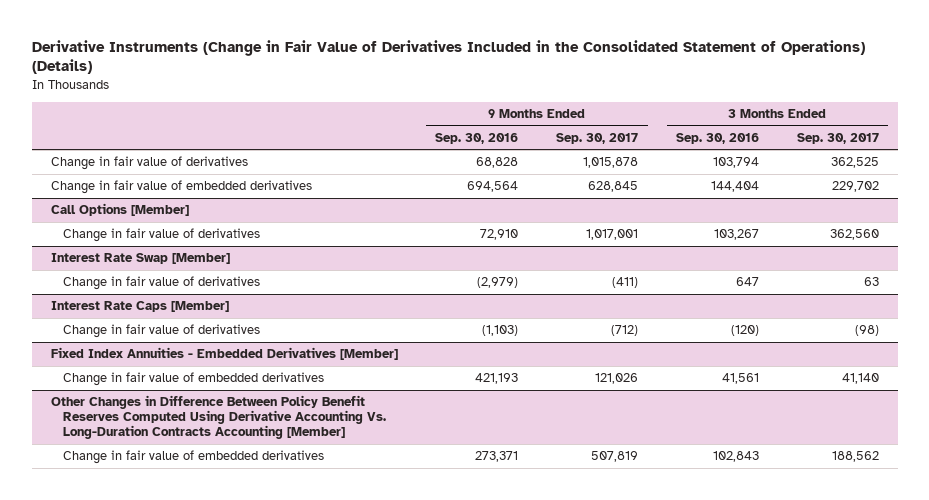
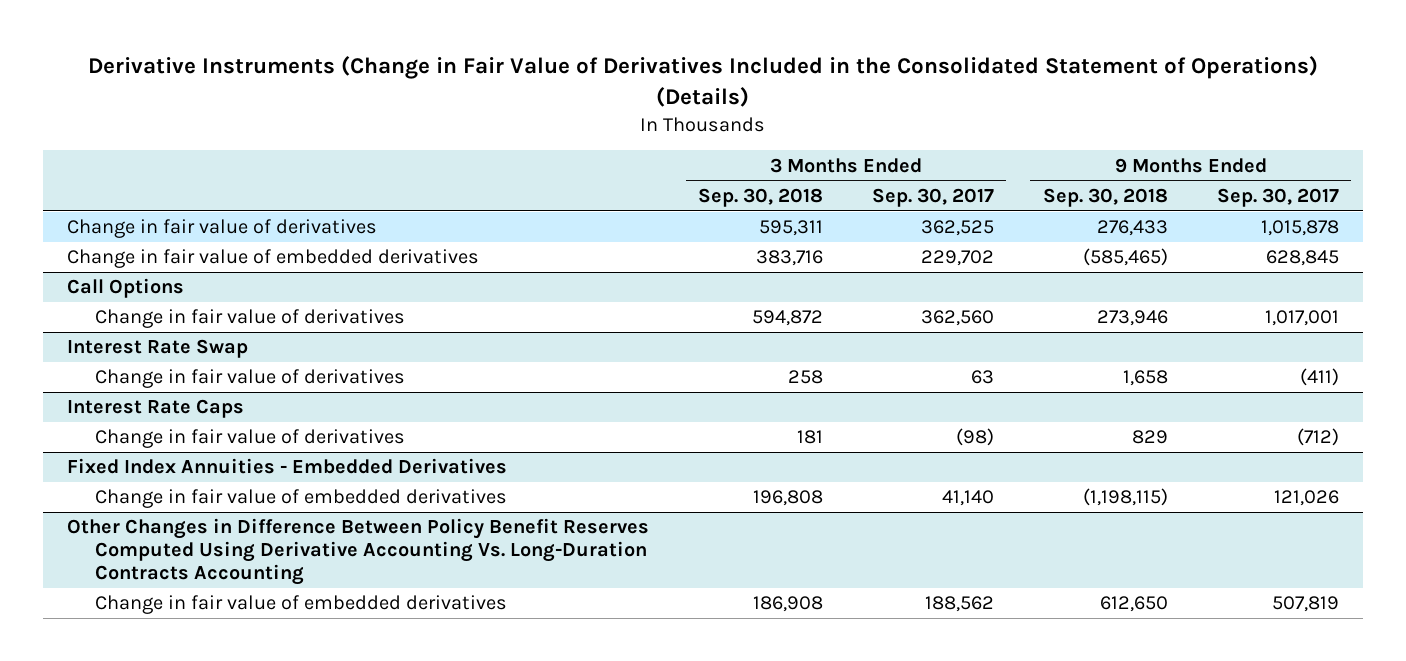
- | 9 Months Ended Sep. 30, 2016 | 9 Months Ended Sep. 30, 2017 | 3 Months Ended Sep. 30, 2016 | 3 Months Ended Sep. 30, 2017
+ | 3 Months Ended Sep. 30, 2018 | 3 Months Ended Sep. 30, 2017 | 9 Months Ended Sep. 30, 2018 | 9 Months Ended Sep. 30, 2017
- Call Options [Member]
+ Call Options
- Interest Rate Swap [Member]
+ Interest Rate Swap
- Interest Rate Caps [Member]
+ Interest Rate Caps
- Fixed Index Annuities - Embedded Derivatives [Member]
+ Fixed Index Annuities - Embedded Derivatives
- Other Changes in Difference Between Policy Benefit Reserves Computed Using Derivative Accounting Vs. Long-Duration Contracts Accounting [Member]
+ Other Changes in Difference Between Policy Benefit Reserves Computed Using Derivative Accounting Vs. Long-Duration Contracts Accounting

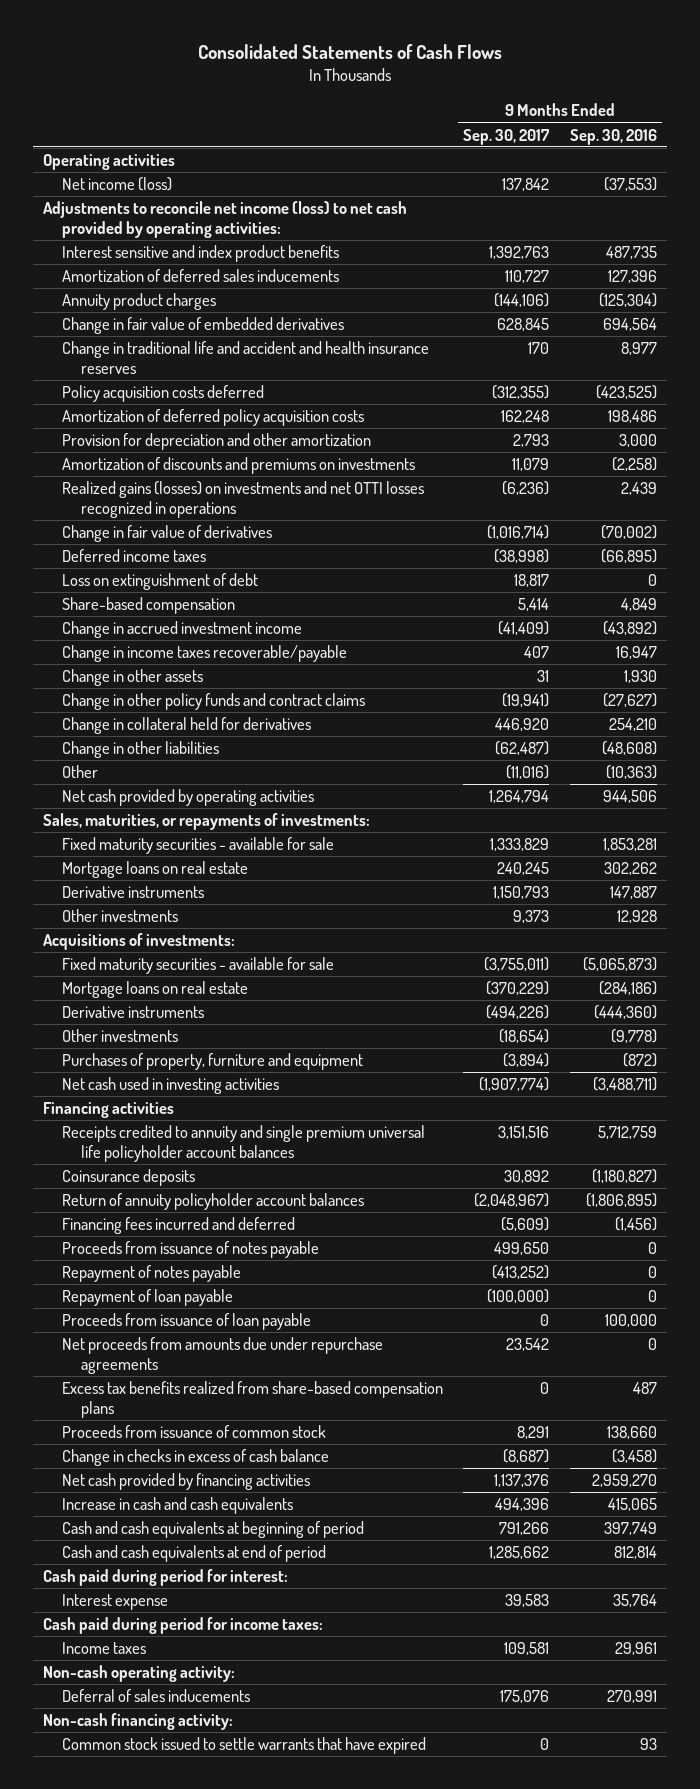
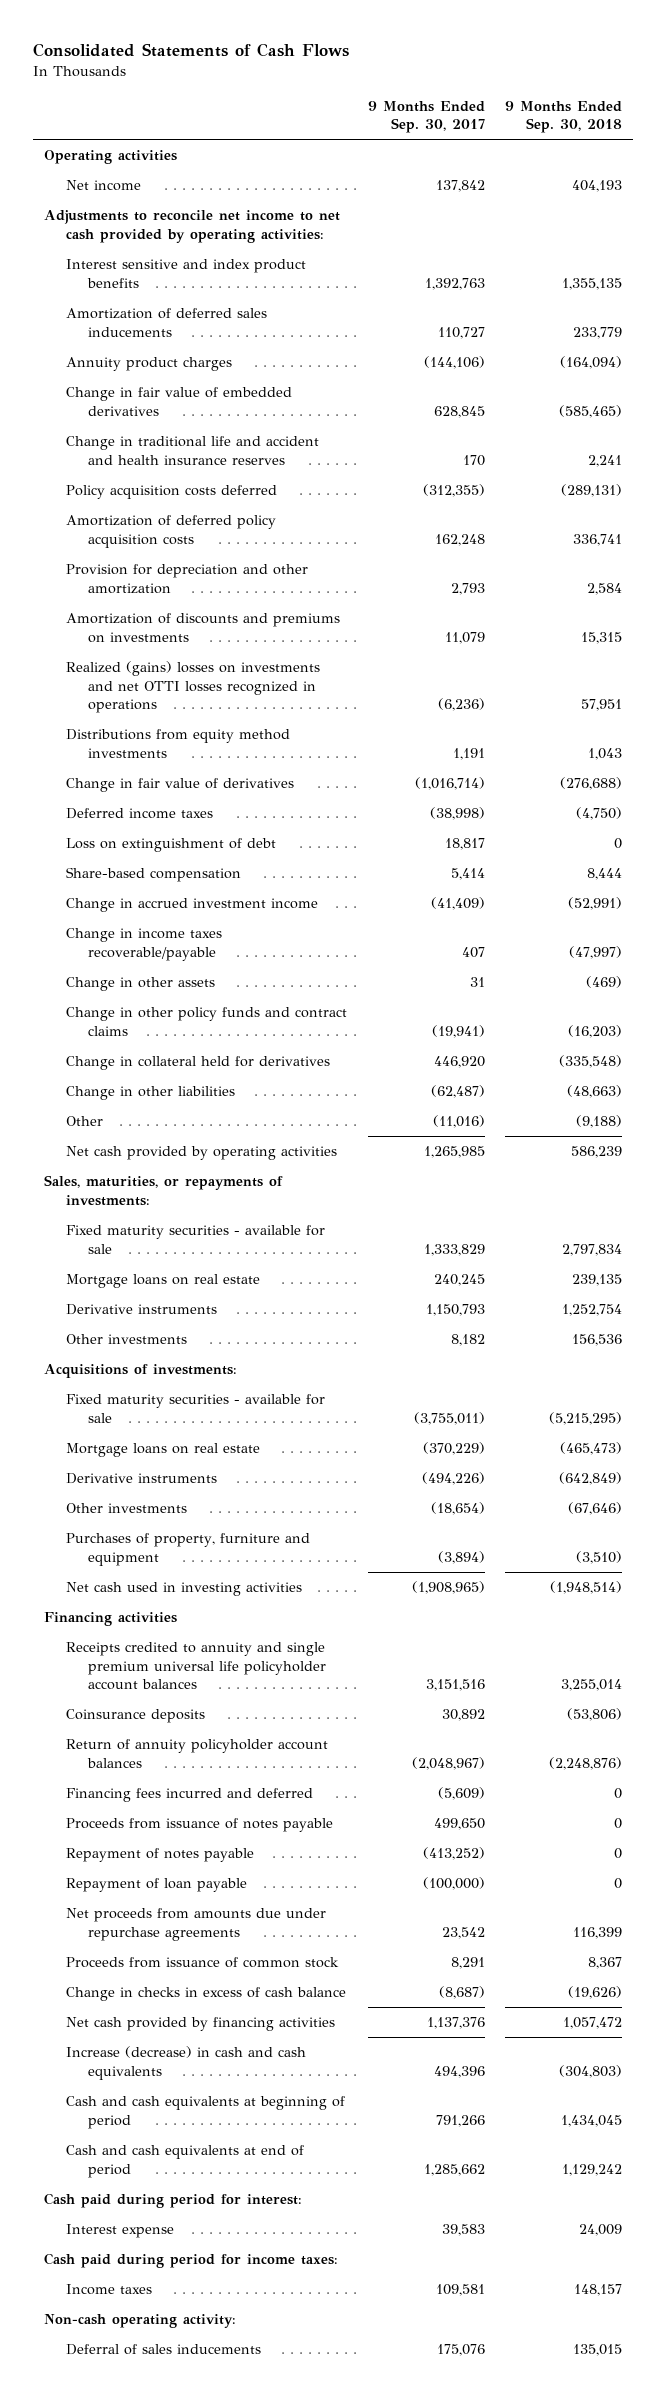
- | 9 Months Ended Sep. 30, 2017 | 9 Months Ended Sep. 30, 2016
+ | 9 Months Ended Sep. 30, 2017 | 9 Months Ended Sep. 30, 2018
- Net income (loss) | 137,842 | (37,553)
- Adjustments to reconcile net income (loss) to net cash provided by operating activities:
+ Net income | 137,842 | 404,193
+ Adjustments to reconcile net income to net cash provided by operating activities:
- Realized gains (losses) on investments and net OTTI losses recognized in operations | (6,236) | 2,439
+ Realized (gains) losses on investments and net OTTI losses recognized in operations | (6,236) | 57,951
+ Distributions from equity method investments | 1,191 | 1,043
- Net cash provided by operating activities | 1,264,794 | 944,506
+ Net cash provided by operating activities | 1,265,985 | 586,239
- Other investments | 9,373 | 12,928
+ Other investments | 8,182 | 156,536
- Net cash used in investing activities | (1,907,774) | (3,488,711)
+ Net cash used in investing activities | (1,908,965) | (1,948,514)
- Proceeds from issuance of loan payable | 0 | 100,000
- Excess tax benefits realized from share-based compensation plans | 0 | 487
- Increase in cash and cash equivalents | 494,396 | 415,065
+ Increase (decrease) in cash and cash equivalents | 494,396 | (304,803)
- Non-cash financing activity:
- Common stock issued to settle warrants that have expired | 0 | 93

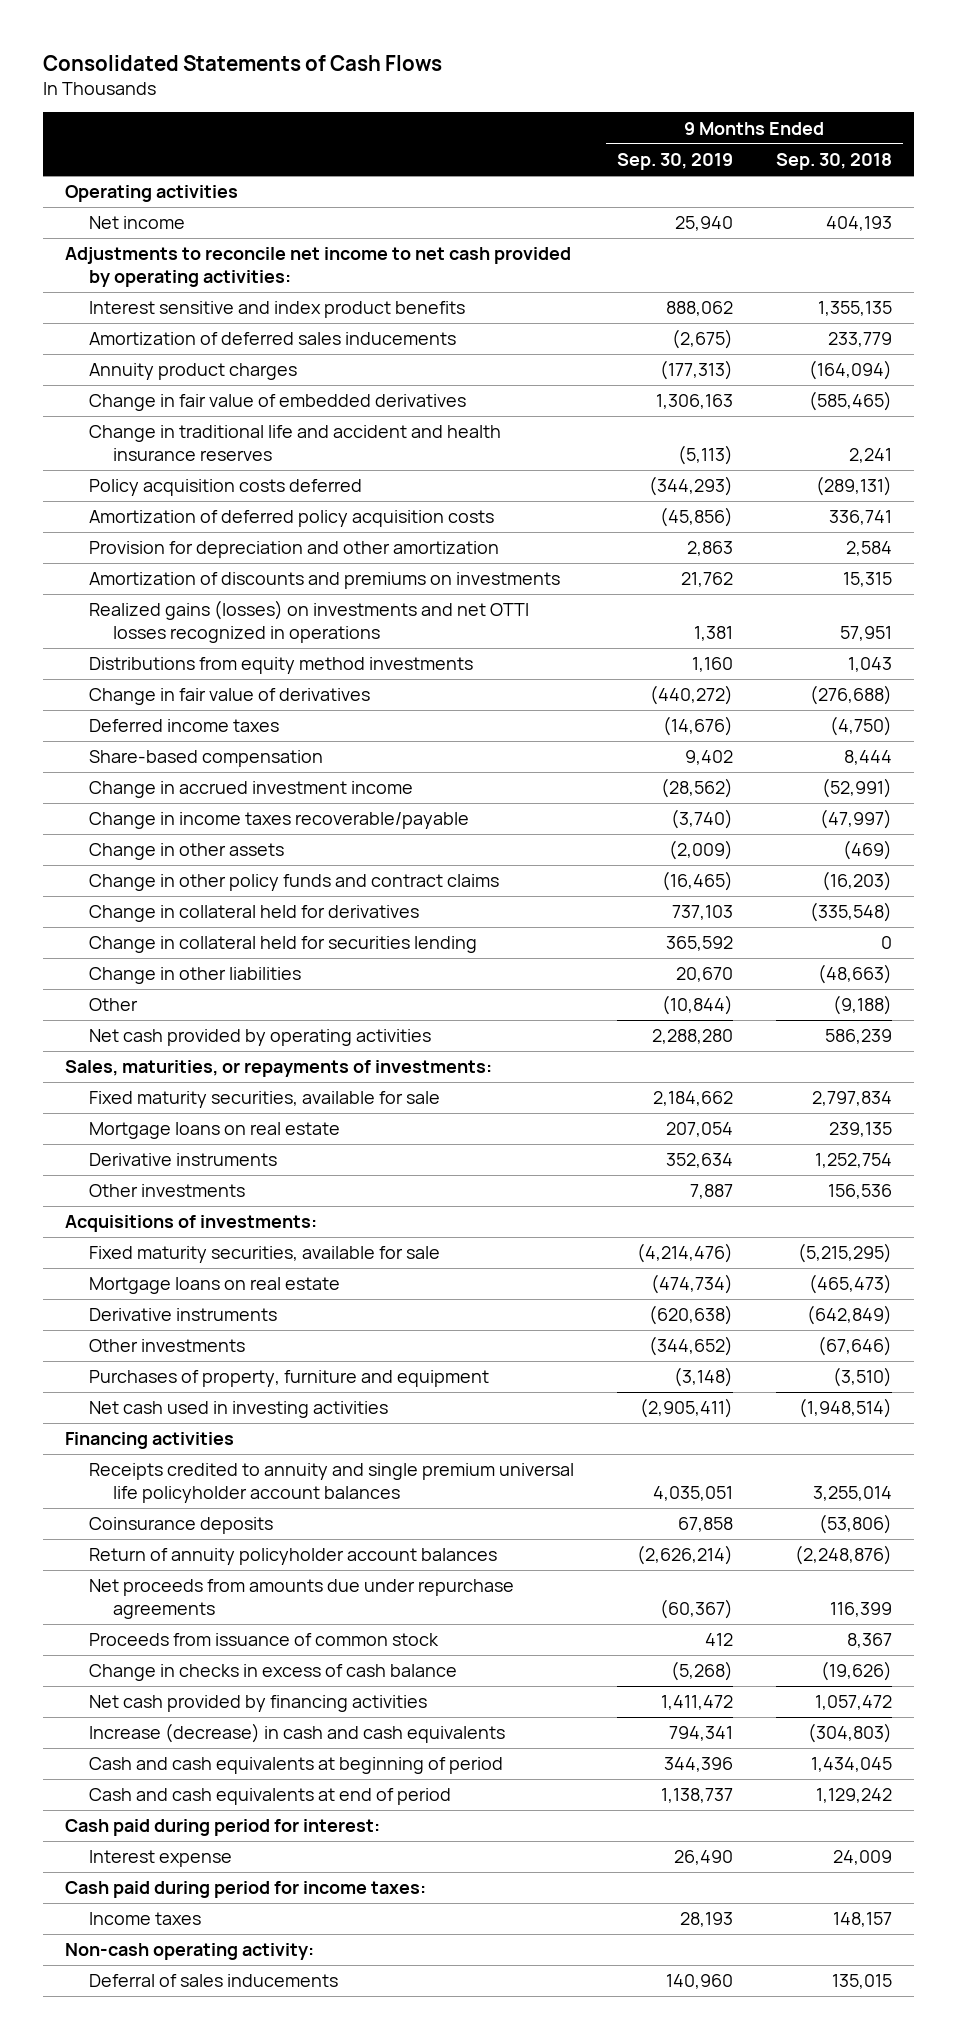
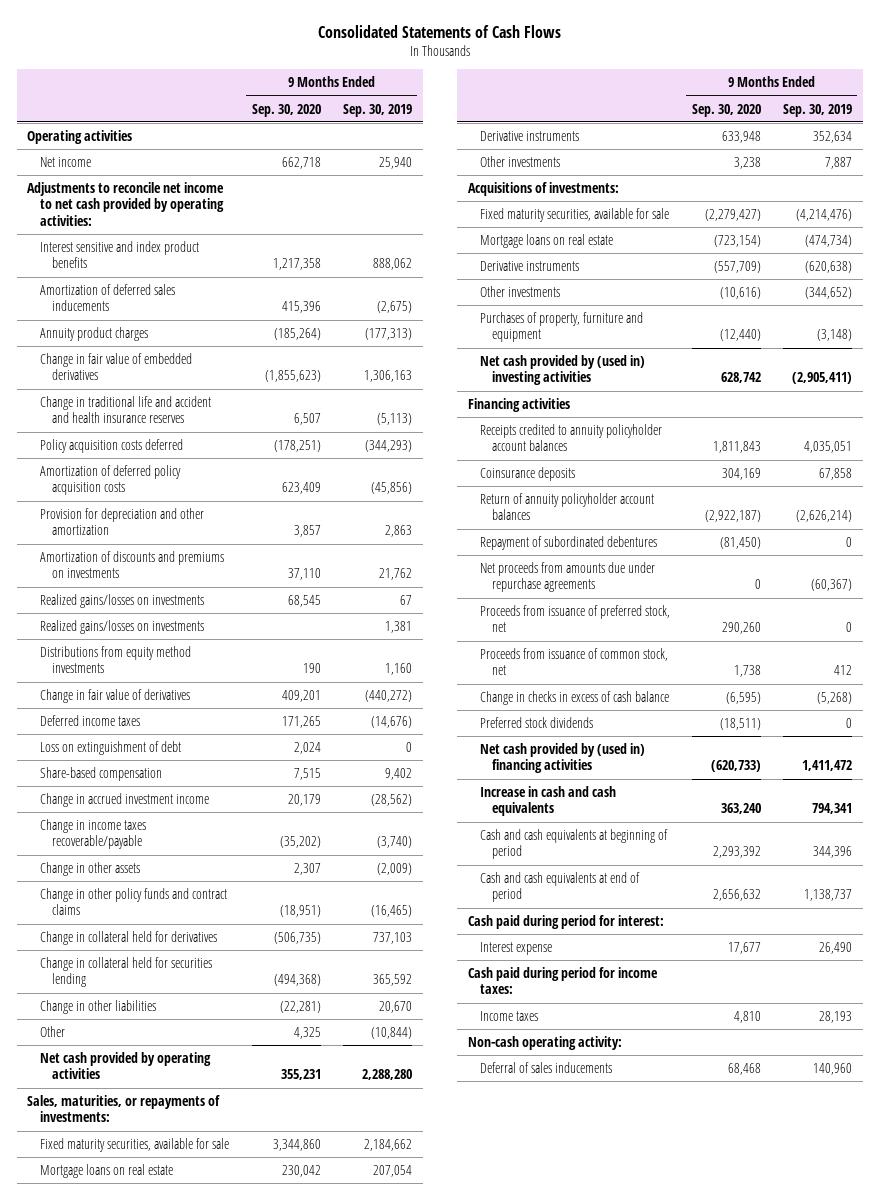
- | 9 Months Ended Sep. 30, 2019 | 9 Months Ended Sep. 30, 2018
+ | 9 Months Ended Sep. 30, 2020 | 9 Months Ended Sep. 30, 2019
- Realized gains (losses) on investments and net OTTI losses recognized in operations | 1,381 | 57,951
+ Realized gains/losses on investments | 68,545 | 67
+ Realized gains/losses on investments | | 1,381
+ Loss on extinguishment of debt | 2,024 | 0
- Net cash used in investing activities | (2,905,411) | (1,948,514)
+ Net cash provided by (used in) investing activities | 628,742 | (2,905,411)
- Receipts credited to annuity and single premium universal life policyholder account balances | 4,035,051 | 3,255,014
+ Receipts credited to annuity policyholder account balances | 1,811,843 | 4,035,051
+ Repayment of subordinated debentures | (81,450) | 0
- Proceeds from issuance of common stock | 412 | 8,367
+ Proceeds from issuance of preferred stock, net | 290,260 | 0
+ Proceeds from issuance of common stock, net | 1,738 | 412
- Net cash provided by financing activities | 1,411,472 | 1,057,472
- Increase (decrease) in cash and cash equivalents | 794,341 | (304,803)
+ Preferred stock dividends | (18,511) | 0
+ Net cash provided by (used in) financing activities | (620,733) | 1,411,472
+ Increase in cash and cash equivalents | 363,240 | 794,341

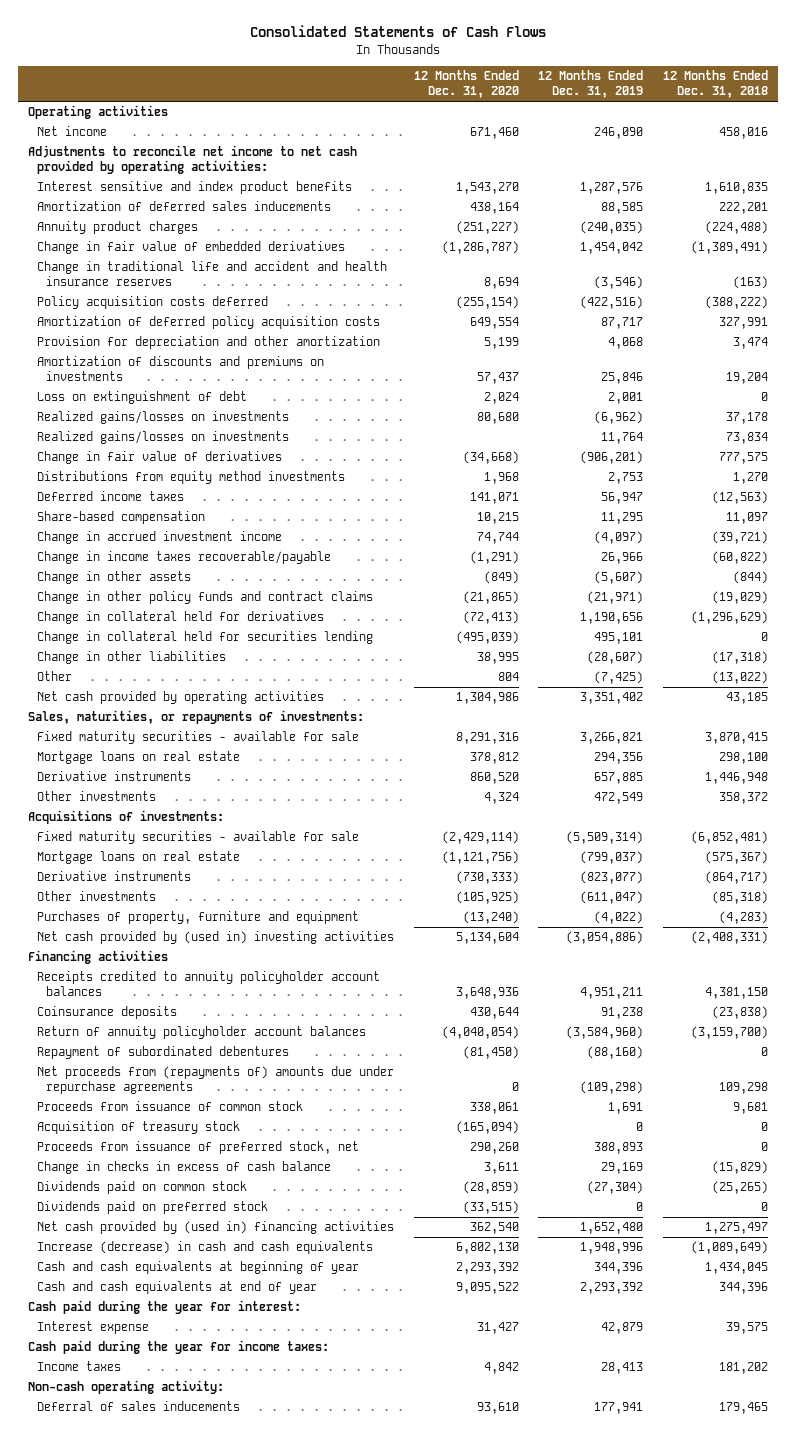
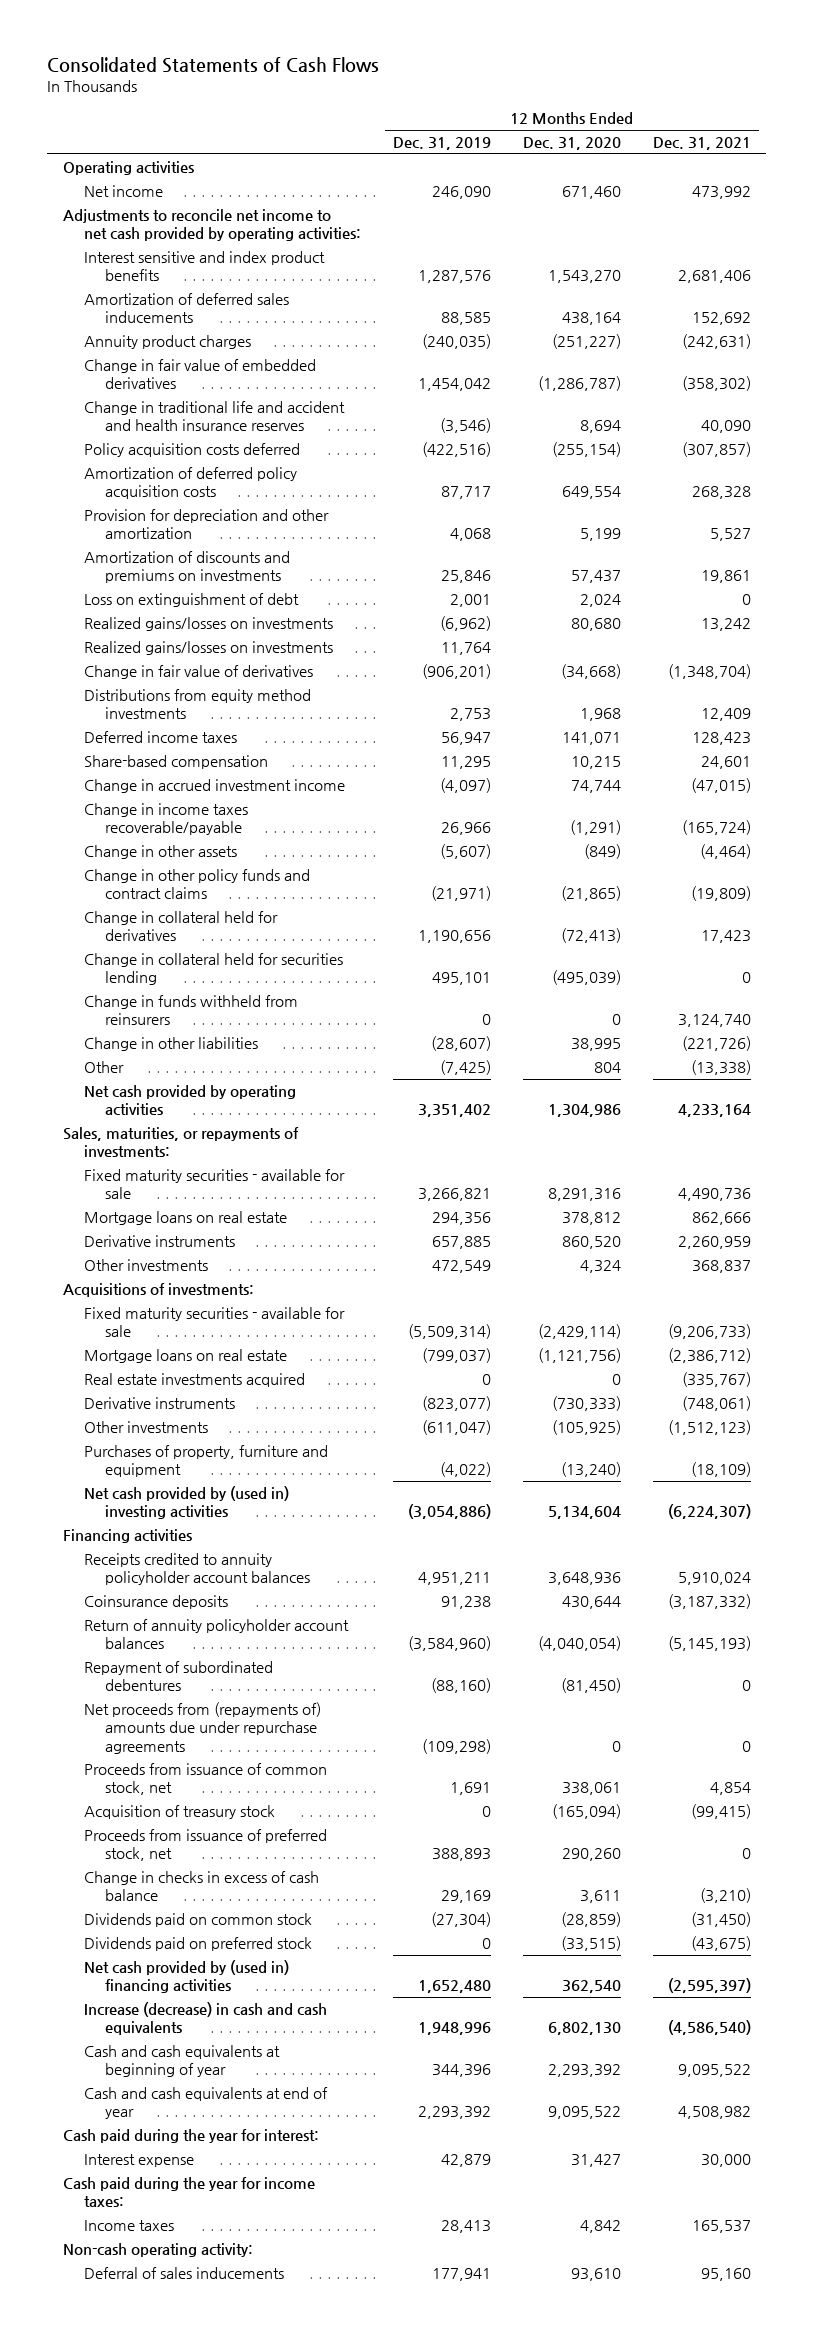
- | 12 Months Ended Dec. 31, 2020 | 12 Months Ended Dec. 31, 2019 | 12 Months Ended Dec. 31, 2018
+ | 12 Months Ended Dec. 31, 2019 | 12 Months Ended Dec. 31, 2020 | 12 Months Ended Dec. 31, 2021
+ Change in funds withheld from reinsurers | 0 | 0 | 3,124,740
+ Real estate investments acquired | 0 | 0 | (335,767)
- Proceeds from issuance of common stock | 338,061 | 1,691 | 9,681
+ Proceeds from issuance of common stock, net | 1,691 | 338,061 | 4,854

